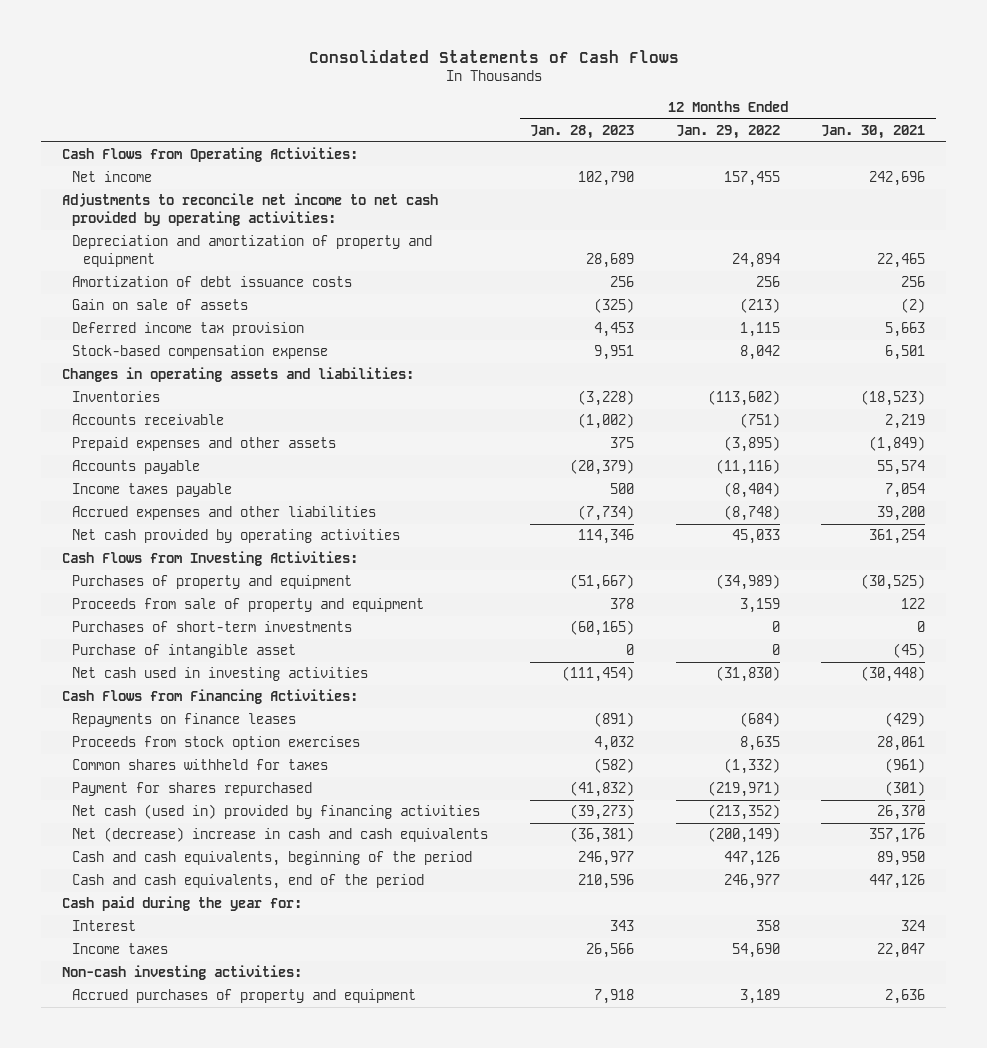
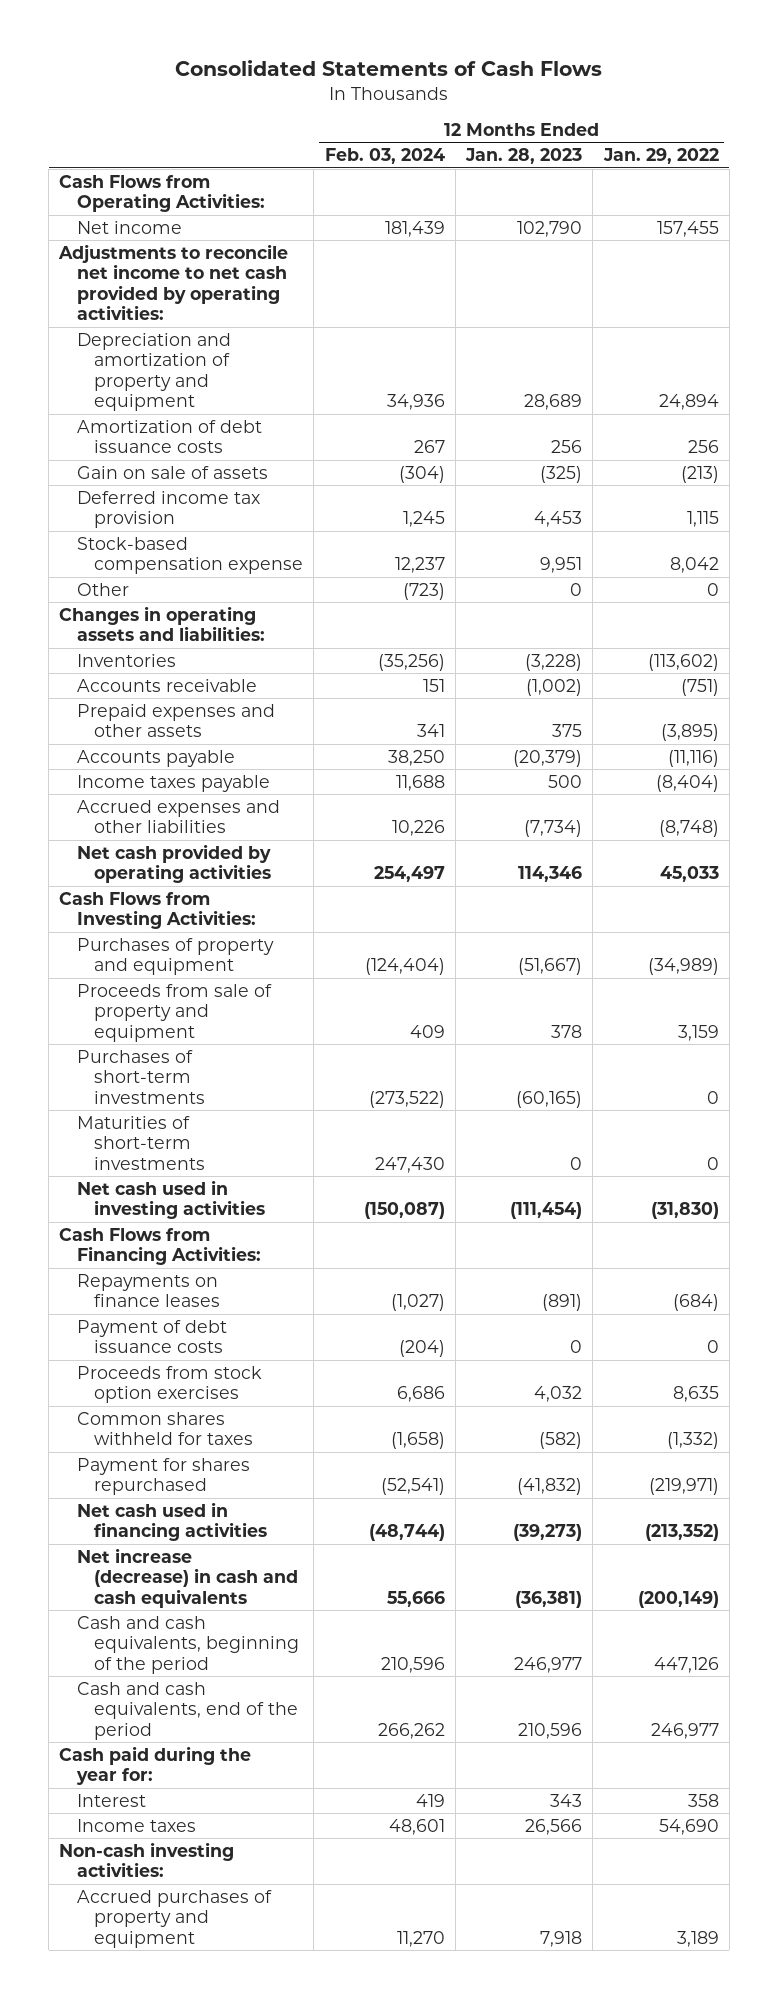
- | 12 Months Ended Jan. 28, 2023 | 12 Months Ended Jan. 29, 2022 | 12 Months Ended Jan. 30, 2021
+ | 12 Months Ended Feb. 03, 2024 | 12 Months Ended Jan. 28, 2023 | 12 Months Ended Jan. 29, 2022
+ Other | (723) | 0 | 0
- Purchase of intangible asset | 0 | 0 | (45)
+ Maturities of short-term investments | 247,430 | 0 | 0
+ Payment of debt issuance costs | (204) | 0 | 0
- Net cash (used in) provided by financing activities | (39,273) | (213,352) | 26,370
- Net (decrease) increase in cash and cash equivalents | (36,381) | (200,149) | 357,176
+ Net cash used in financing activities | (48,744) | (39,273) | (213,352)
+ Net increase (decrease) in cash and cash equivalents | 55,666 | (36,381) | (200,149)

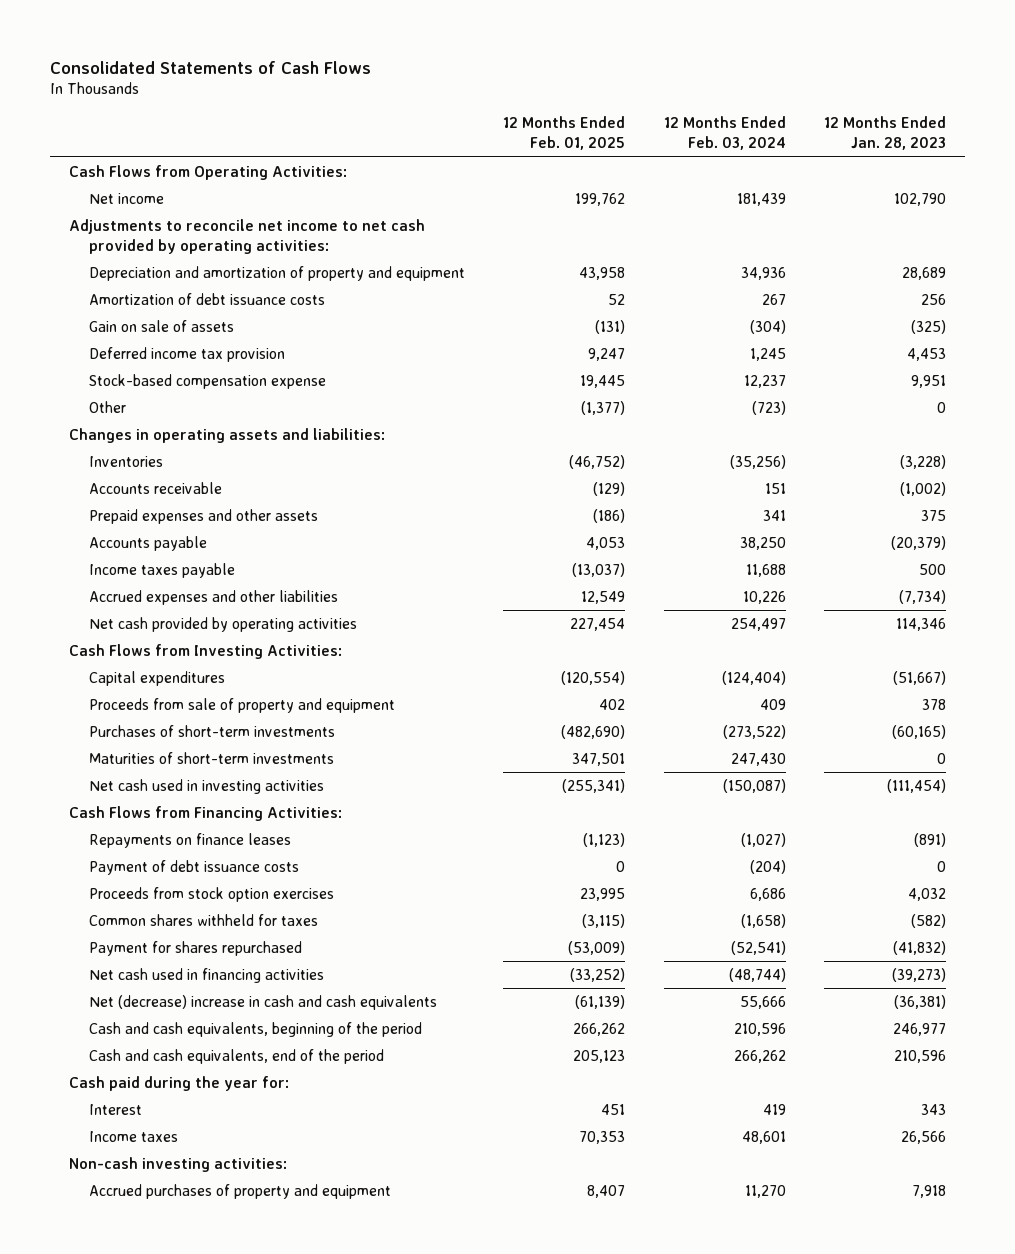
- | 12 Months Ended Feb. 03, 2024 | 12 Months Ended Jan. 28, 2023 | 12 Months Ended Jan. 29, 2022
+ | 12 Months Ended Feb. 01, 2025 | 12 Months Ended Feb. 03, 2024 | 12 Months Ended Jan. 28, 2023
- Purchases of property and equipment | (124,404) | (51,667) | (34,989)
+ Capital expenditures | (120,554) | (124,404) | (51,667)
- Net increase (decrease) in cash and cash equivalents | 55,666 | (36,381) | (200,149)
+ Net (decrease) increase in cash and cash equivalents | (61,139) | 55,666 | (36,381)

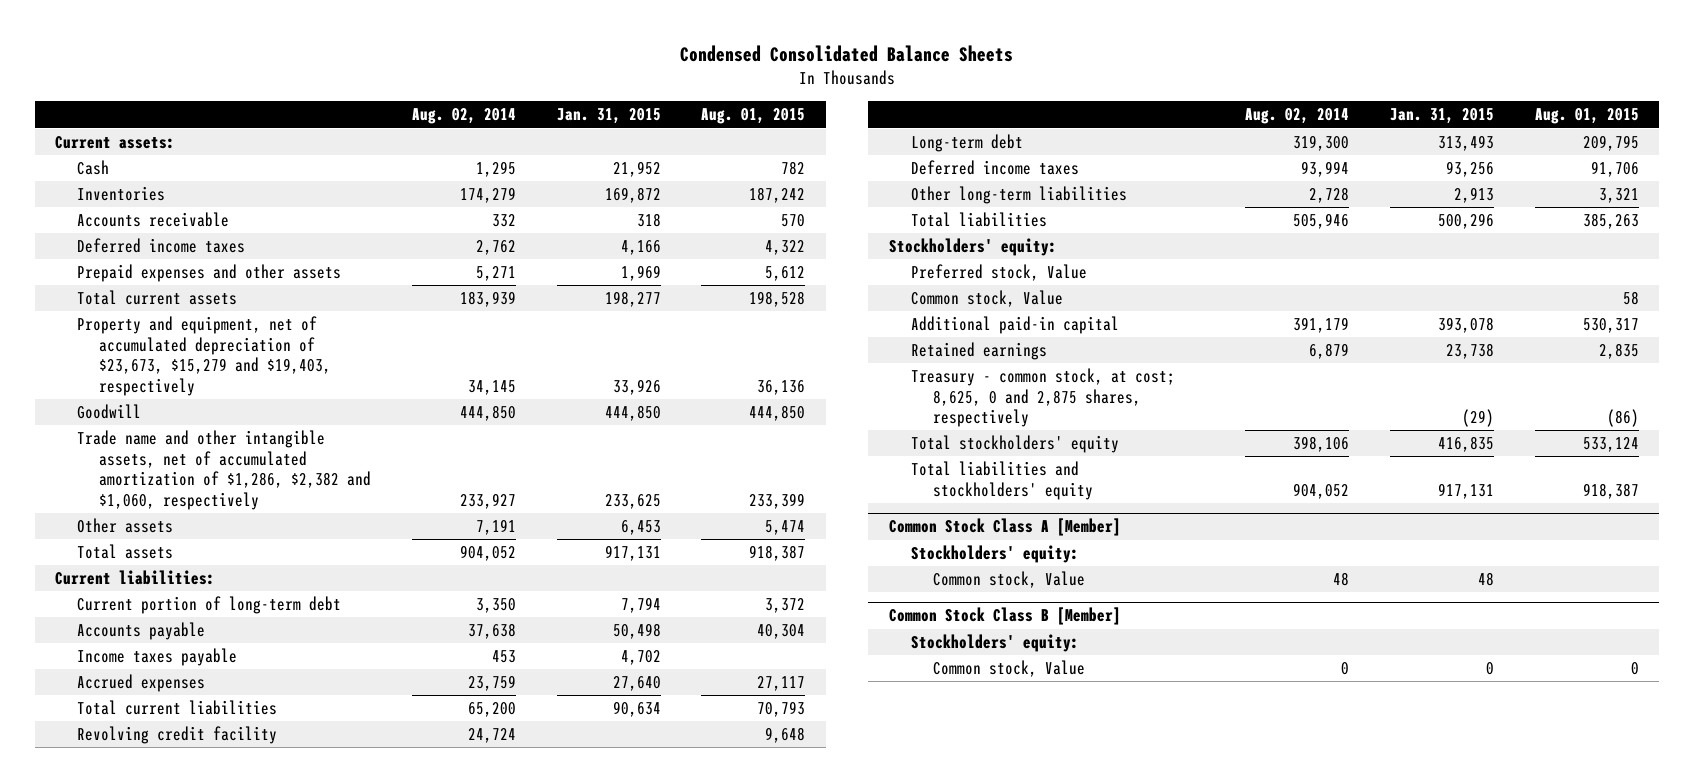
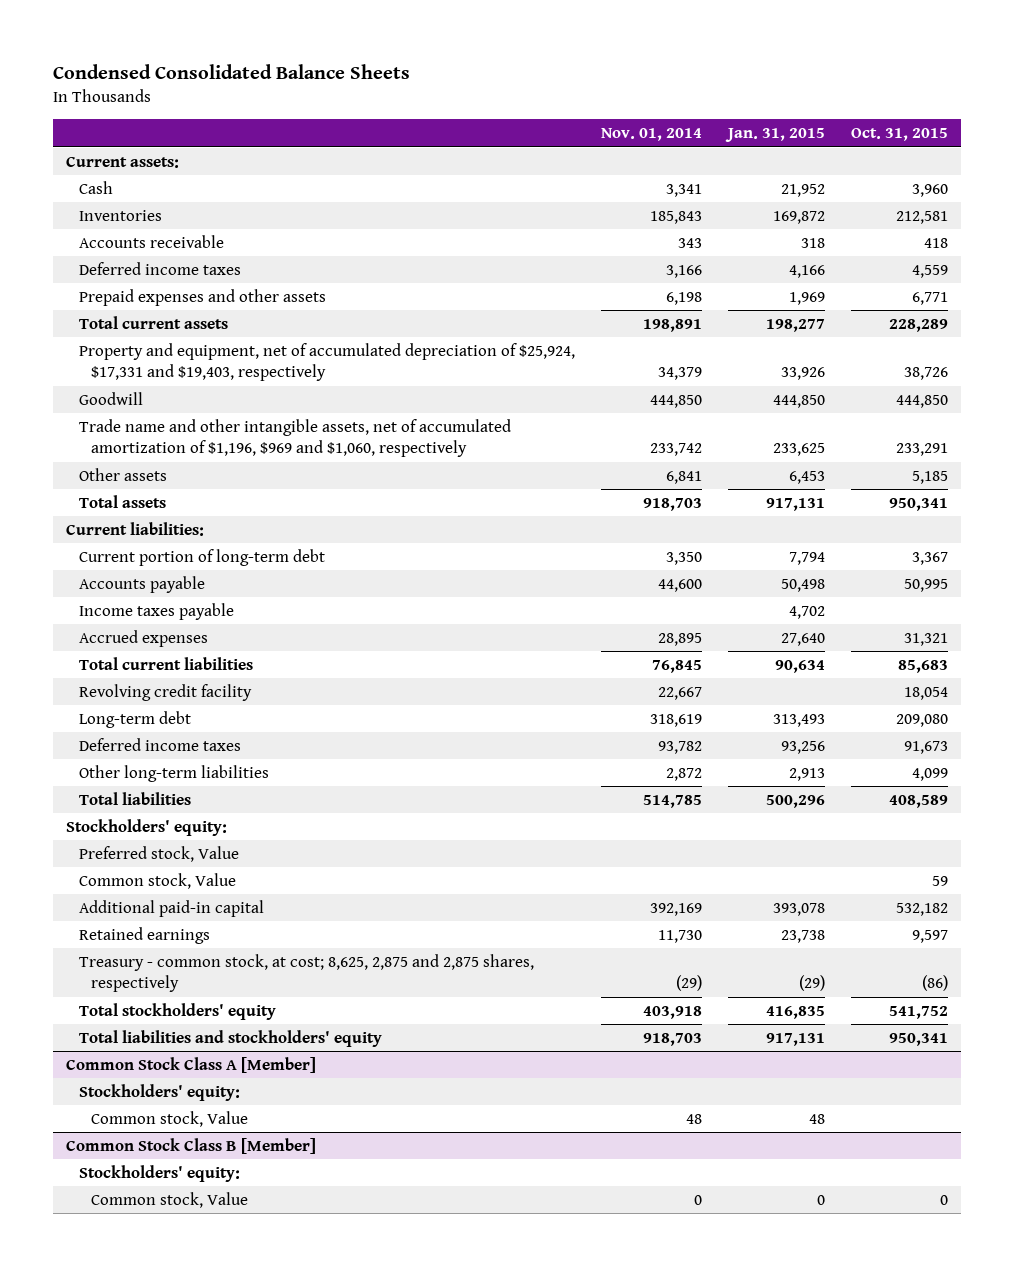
- | Aug. 02, 2014 | Jan. 31, 2015 | Aug. 01, 2015
+ | Nov. 01, 2014 | Jan. 31, 2015 | Oct. 31, 2015
- Property and equipment, net of accumulated depreciation of $23,673, $15,279 and $19,403, respectively | 34,145 | 33,926 | 36,136
+ Property and equipment, net of accumulated depreciation of $25,924, $17,331 and $19,403, respectively | 34,379 | 33,926 | 38,726
- Trade name and other intangible assets, net of accumulated amortization of $1,286, $2,382 and $1,060, respectively | 233,927 | 233,625 | 233,399
+ Trade name and other intangible assets, net of accumulated amortization of $1,196, $969 and $1,060, respectively | 233,742 | 233,625 | 233,291
- Treasury - common stock, at cost; 8,625, 0 and 2,875 shares, respectively | | (29) | (86)
+ Treasury - common stock, at cost; 8,625, 2,875 and 2,875 shares, respectively | (29) | (29) | (86)

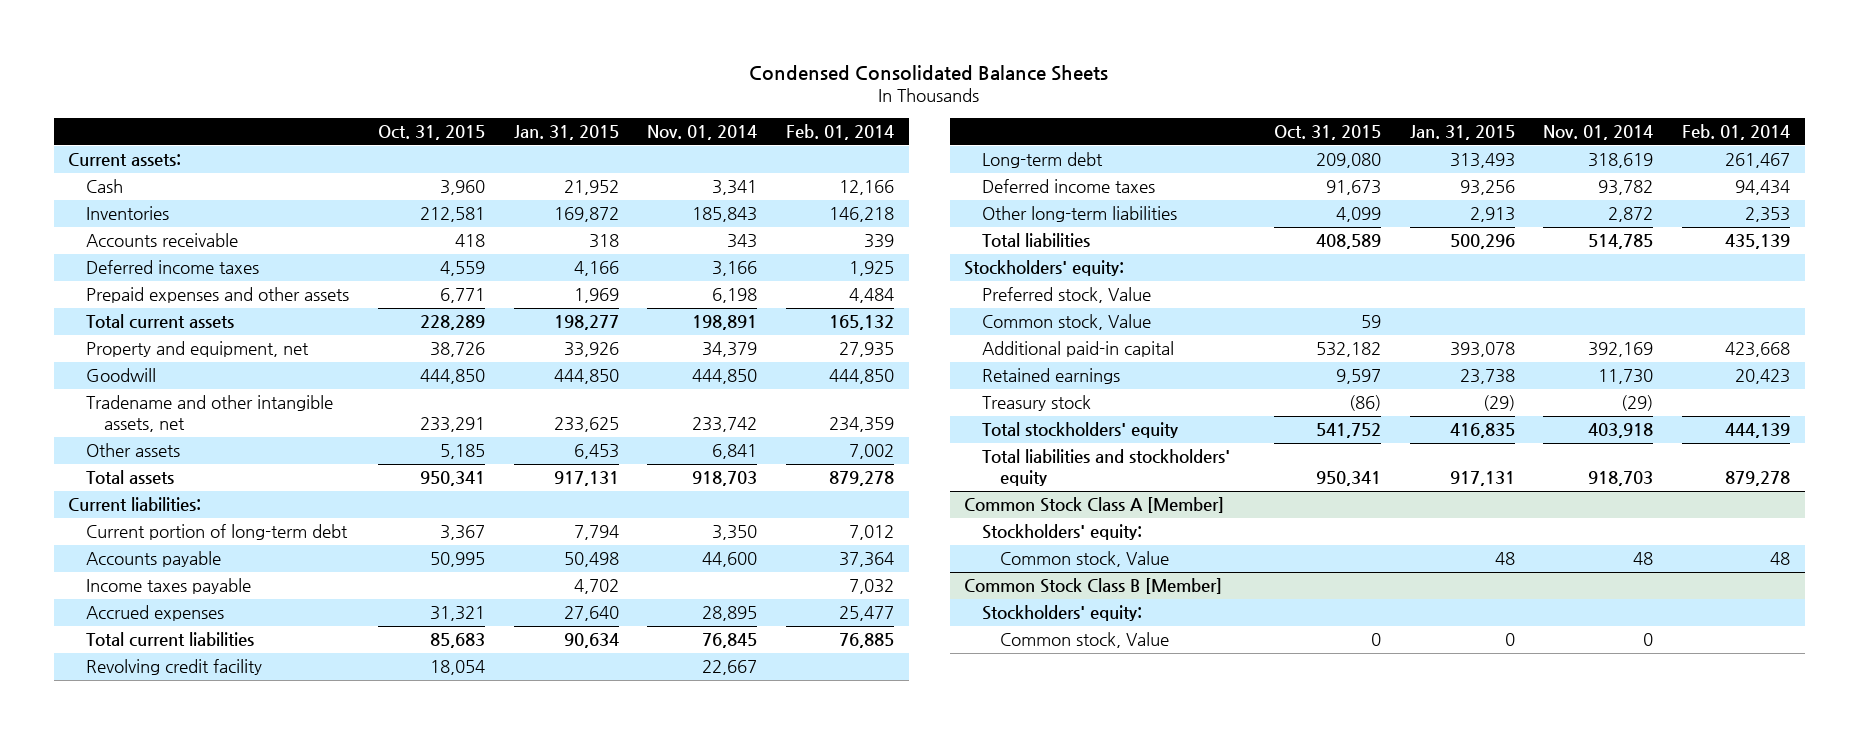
- | Nov. 01, 2014 | Jan. 31, 2015 | Oct. 31, 2015
+ | Oct. 31, 2015 | Jan. 31, 2015 | Nov. 01, 2014 | Feb. 01, 2014
- Property and equipment, net of accumulated depreciation of $25,924, $17,331 and $19,403, respectively | 34,379 | 33,926 | 38,726
+ Property and equipment, net | 38,726 | 33,926 | 34,379 | 27,935
- Trade name and other intangible assets, net of accumulated amortization of $1,196, $969 and $1,060, respectively | 233,742 | 233,625 | 233,291
+ Tradename and other intangible assets, net | 233,291 | 233,625 | 233,742 | 234,359
- Treasury - common stock, at cost; 8,625, 2,875 and 2,875 shares, respectively | (29) | (29) | (86)
+ Treasury stock | (86) | (29) | (29) |

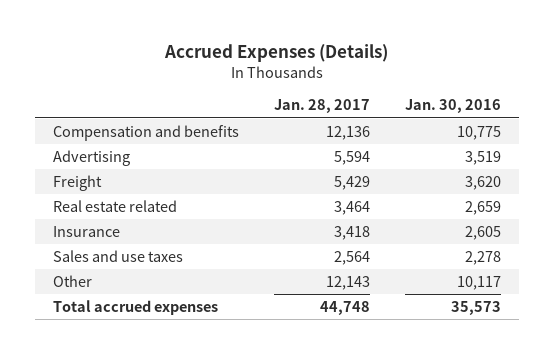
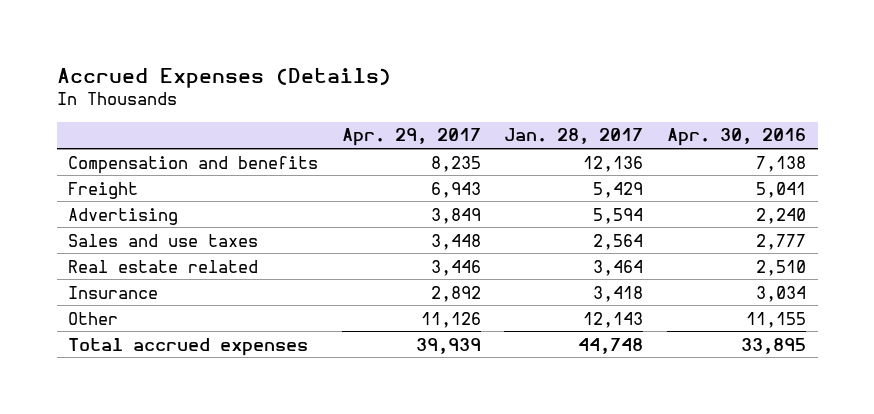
- | Jan. 28, 2017 | Jan. 30, 2016
+ | Apr. 29, 2017 | Jan. 28, 2017 | Apr. 30, 2016
moved down: Advertising | 3,849 | 5,594 | 2,240
moved up: Sales and use taxes | 3,448 | 2,564 | 2,777

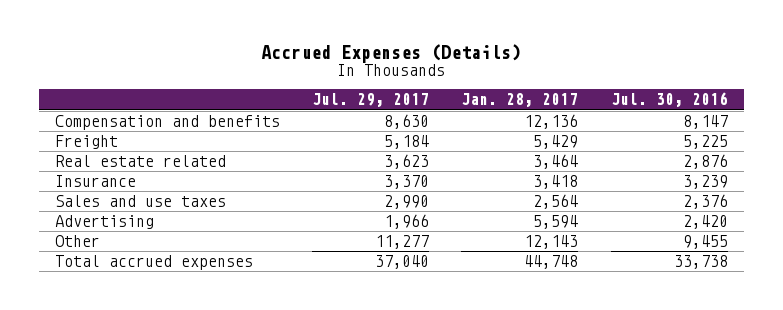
- | Apr. 29, 2017 | Jan. 28, 2017 | Apr. 30, 2016
+ | Jul. 29, 2017 | Jan. 28, 2017 | Jul. 30, 2016
moved down: Sales and use taxes | 2,990 | 2,564 | 2,376
moved down: Advertising | 1,966 | 5,594 | 2,420

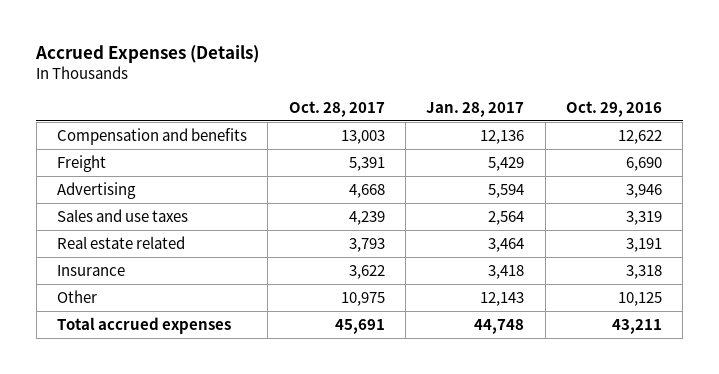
- | Jul. 29, 2017 | Jan. 28, 2017 | Jul. 30, 2016
+ | Oct. 28, 2017 | Jan. 28, 2017 | Oct. 29, 2016
moved up: Advertising | 4,668 | 5,594 | 3,946
moved up: Sales and use taxes | 4,239 | 2,564 | 3,319

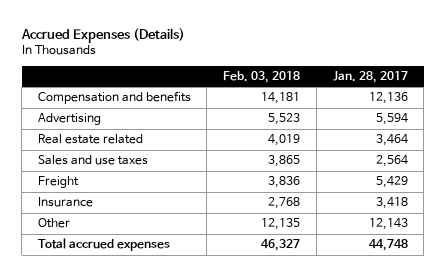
- | Oct. 28, 2017 | Jan. 28, 2017 | Oct. 29, 2016
+ | Feb. 03, 2018 | Jan. 28, 2017
moved down: Sales and use taxes | 3,865 | 2,564
moved down: Freight | 3,836 | 5,429

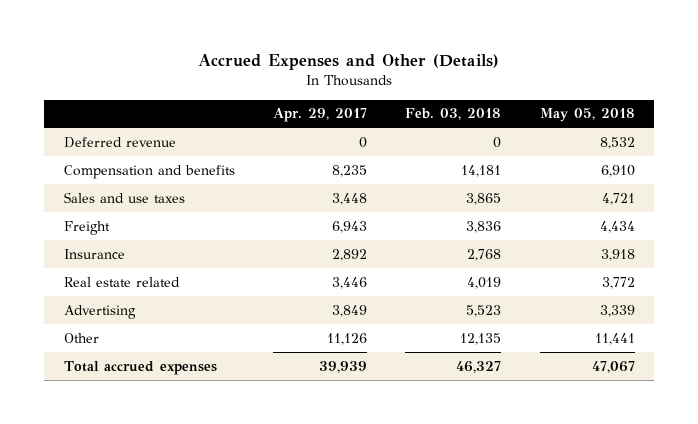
- Accrued Expenses (Details)
+ Accrued Expenses and Other (Details)
- | Feb. 03, 2018 | Jan. 28, 2017
+ | Apr. 29, 2017 | Feb. 03, 2018 | May 05, 2018
+ Deferred revenue | 0 | 0 | 8,532
moved down: Real estate related | 3,446 | 4,019 | 3,772
moved down: Advertising | 3,849 | 5,523 | 3,339

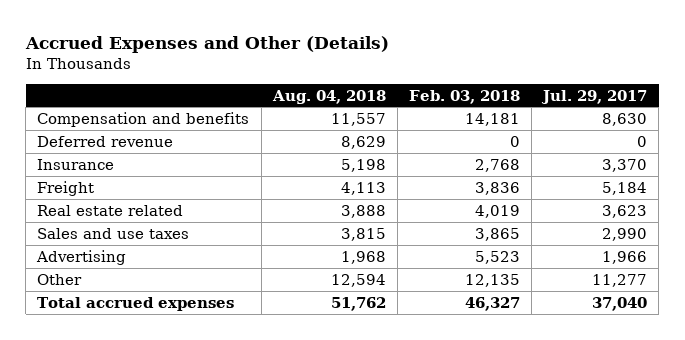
- | Apr. 29, 2017 | Feb. 03, 2018 | May 05, 2018
+ | Aug. 04, 2018 | Feb. 03, 2018 | Jul. 29, 2017
moved down: Deferred revenue | 8,629 | 0 | 0
moved down: Freight | 4,113 | 3,836 | 5,184
moved down: Sales and use taxes | 3,815 | 3,865 | 2,990

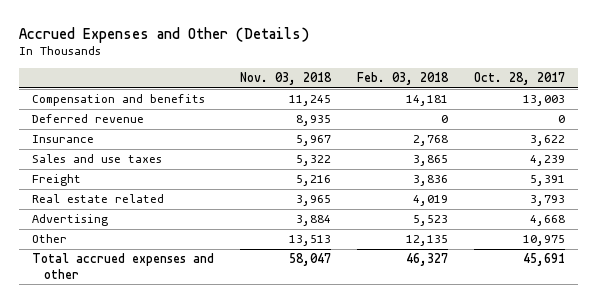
- | Aug. 04, 2018 | Feb. 03, 2018 | Jul. 29, 2017
+ | Nov. 03, 2018 | Feb. 03, 2018 | Oct. 28, 2017
moved up: Sales and use taxes | 5,322 | 3,865 | 4,239
- Total accrued expenses | 51,762 | 46,327 | 37,040
+ Total accrued expenses and other | 58,047 | 46,327 | 45,691

